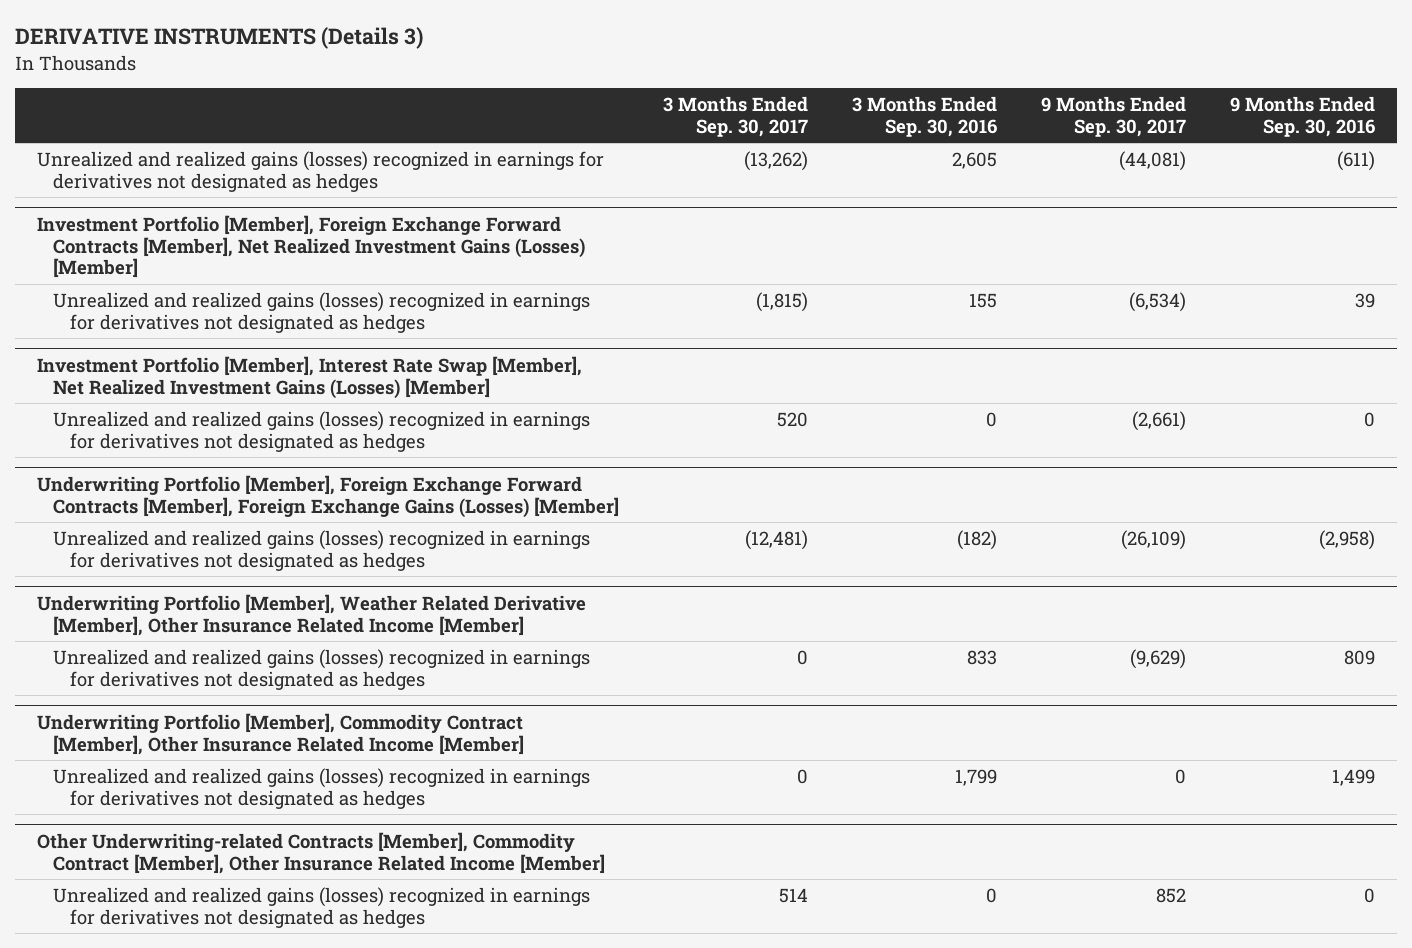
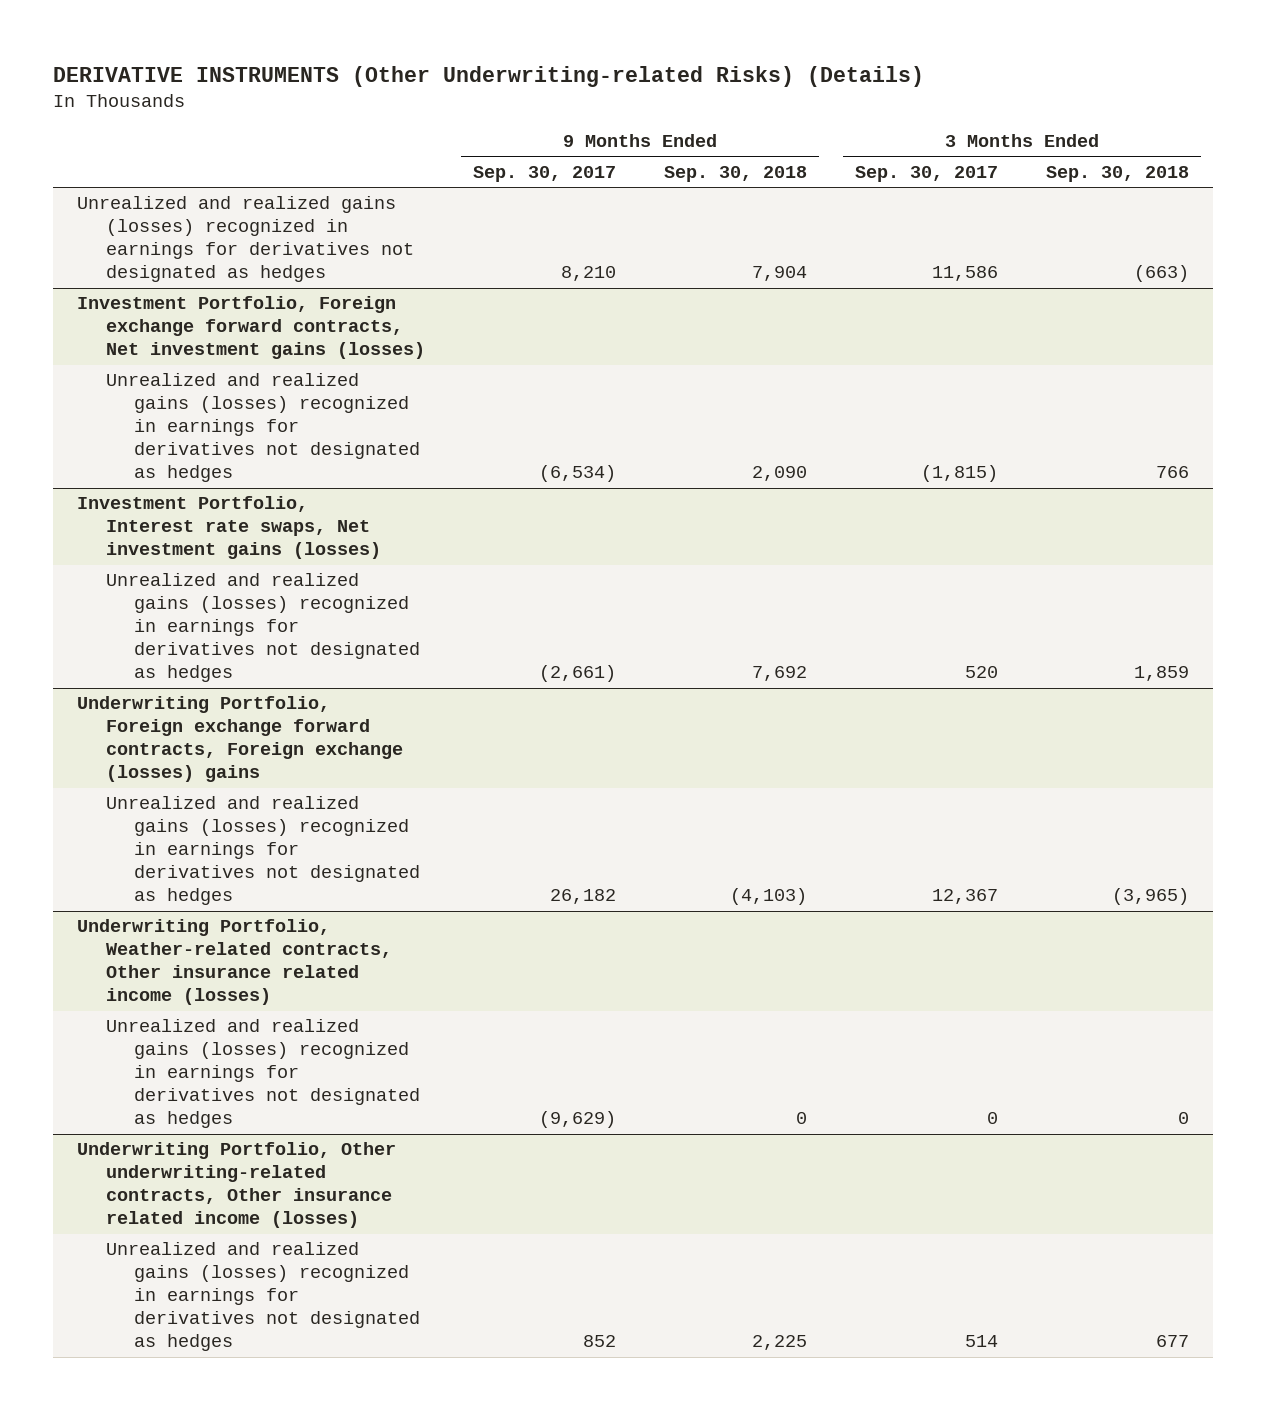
- DERIVATIVE INSTRUMENTS (Details 3)
+ DERIVATIVE INSTRUMENTS (Other Underwriting-related Risks) (Details)
- | 3 Months Ended Sep. 30, 2017 | 3 Months Ended Sep. 30, 2016 | 9 Months Ended Sep. 30, 2017 | 9 Months Ended Sep. 30, 2016
+ | 9 Months Ended Sep. 30, 2017 | 9 Months Ended Sep. 30, 2018 | 3 Months Ended Sep. 30, 2017 | 3 Months Ended Sep. 30, 2018
- Unrealized and realized gains (losses) recognized in earnings for derivatives not designated as hedges | (13,262) | 2,605 | (44,081) | (611)
- Investment Portfolio [Member], Foreign Exchange Forward Contracts [Member], Net Realized Investment Gains (Losses) [Member]
+ Unrealized and realized gains (losses) recognized in earnings for derivatives not designated as hedges | 8,210 | 7,904 | 11,586 | (663)
+ Investment Portfolio, Foreign exchange forward contracts, Net investment gains (losses)
- Investment Portfolio [Member], Interest Rate Swap [Member], Net Realized Investment Gains (Losses) [Member]
+ Investment Portfolio, Interest rate swaps, Net investment gains (losses)
- Underwriting Portfolio [Member], Foreign Exchange Forward Contracts [Member], Foreign Exchange Gains (Losses) [Member]
- Unrealized and realized gains (losses) recognized in earnings for derivatives not designated as hedges | (12,481) | (182) | (26,109) | (2,958)
- Underwriting Portfolio [Member], Weather Related Derivative [Member], Other Insurance Related Income [Member]
+ Underwriting Portfolio, Foreign exchange forward contracts, Foreign exchange (losses) gains
+ Unrealized and realized gains (losses) recognized in earnings for derivatives not designated as hedges | 26,182 | (4,103) | 12,367 | (3,965)
+ Underwriting Portfolio, Weather-related contracts, Other insurance related income (losses)
- Underwriting Portfolio [Member], Commodity Contract [Member], Other Insurance Related Income [Member]
- Unrealized and realized gains (losses) recognized in earnings for derivatives not designated as hedges | 0 | 1,799 | 0 | 1,499
- Other Underwriting-related Contracts [Member], Commodity Contract [Member], Other Insurance Related Income [Member]
+ Underwriting Portfolio, Other underwriting-related contracts, Other insurance related income (losses)

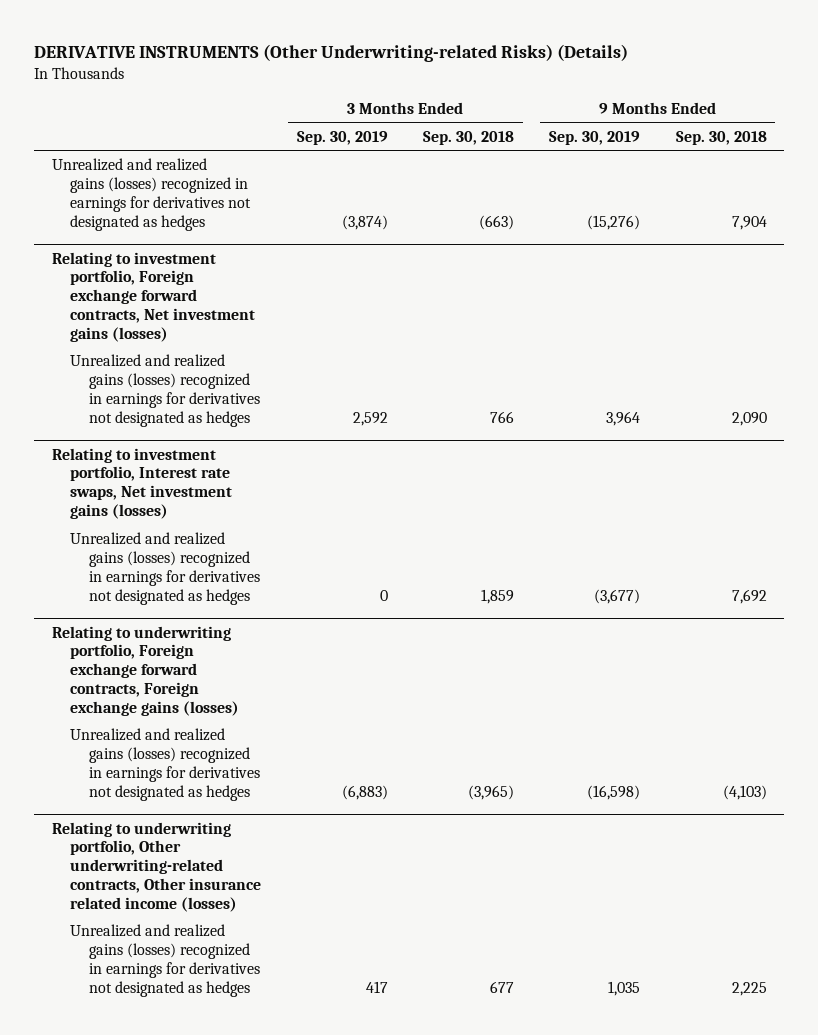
- | 9 Months Ended Sep. 30, 2017 | 9 Months Ended Sep. 30, 2018 | 3 Months Ended Sep. 30, 2017 | 3 Months Ended Sep. 30, 2018
+ | 3 Months Ended Sep. 30, 2019 | 3 Months Ended Sep. 30, 2018 | 9 Months Ended Sep. 30, 2019 | 9 Months Ended Sep. 30, 2018
- Investment Portfolio, Foreign exchange forward contracts, Net investment gains (losses)
+ Relating to investment portfolio, Foreign exchange forward contracts, Net investment gains (losses)
- Investment Portfolio, Interest rate swaps, Net investment gains (losses)
+ Relating to investment portfolio, Interest rate swaps, Net investment gains (losses)
- Underwriting Portfolio, Foreign exchange forward contracts, Foreign exchange (losses) gains
+ Relating to underwriting portfolio, Foreign exchange forward contracts, Foreign exchange gains (losses)
- Underwriting Portfolio, Weather-related contracts, Other insurance related income (losses)
- Unrealized and realized gains (losses) recognized in earnings for derivatives not designated as hedges | (9,629) | 0 | 0 | 0
- Underwriting Portfolio, Other underwriting-related contracts, Other insurance related income (losses)
+ Relating to underwriting portfolio, Other underwriting-related contracts, Other insurance related income (losses)

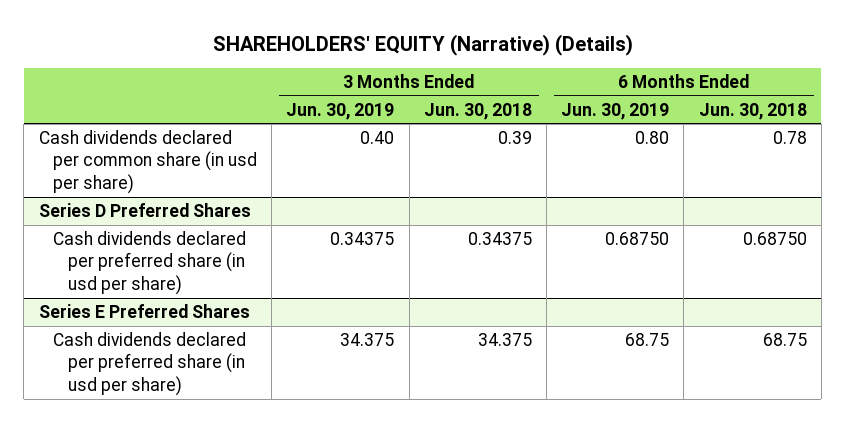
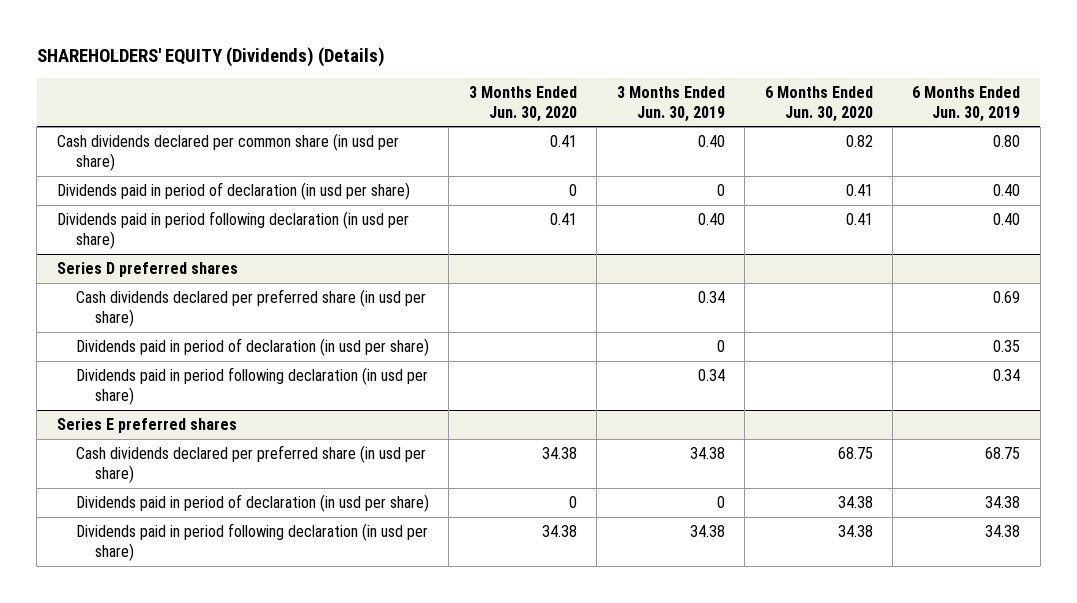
- SHAREHOLDERS' EQUITY (Narrative) (Details)
+ SHAREHOLDERS' EQUITY (Dividends) (Details)
- | 3 Months Ended Jun. 30, 2019 | 3 Months Ended Jun. 30, 2018 | 6 Months Ended Jun. 30, 2019 | 6 Months Ended Jun. 30, 2018
+ | 3 Months Ended Jun. 30, 2020 | 3 Months Ended Jun. 30, 2019 | 6 Months Ended Jun. 30, 2020 | 6 Months Ended Jun. 30, 2019
- Series D Preferred Shares
- Cash dividends declared per preferred share (in usd per share) | 0.34375 | 0.34375 | 0.68750 | 0.68750
- Series E Preferred Shares
- Cash dividends declared per preferred share (in usd per share) | 34.375 | 34.375 | 68.75 | 68.75
+ Dividends paid in period of declaration (in usd per share) | 0 | 0 | 0.41 | 0.40
+ Dividends paid in period following declaration (in usd per share) | 0.41 | 0.40 | 0.41 | 0.40
+ Series D preferred shares
+ Cash dividends declared per preferred share (in usd per share) | | 0.34 | | 0.69
+ Dividends paid in period of declaration (in usd per share) | | 0 | | 0.35
+ Dividends paid in period following declaration (in usd per share) | | 0.34 | | 0.34
+ Series E preferred shares
+ Cash dividends declared per preferred share (in usd per share) | 34.38 | 34.38 | 68.75 | 68.75
+ Dividends paid in period of declaration (in usd per share) | 0 | 0 | 34.38 | 34.38
+ Dividends paid in period following declaration (in usd per share) | 34.38 | 34.38 | 34.38 | 34.38

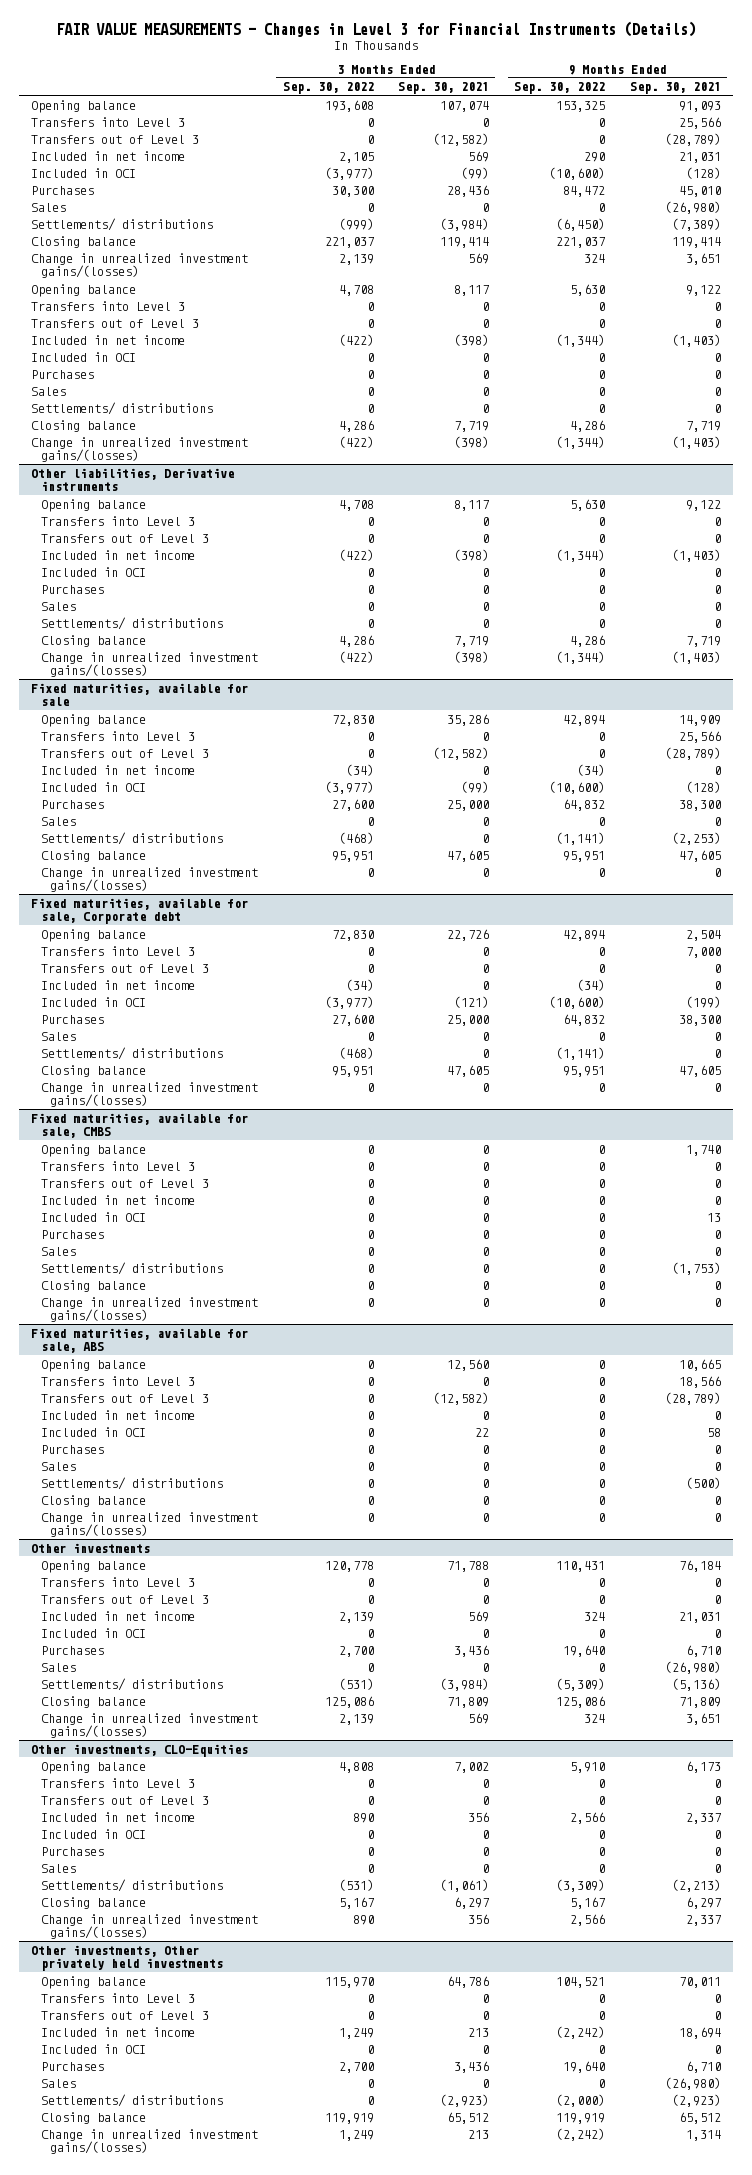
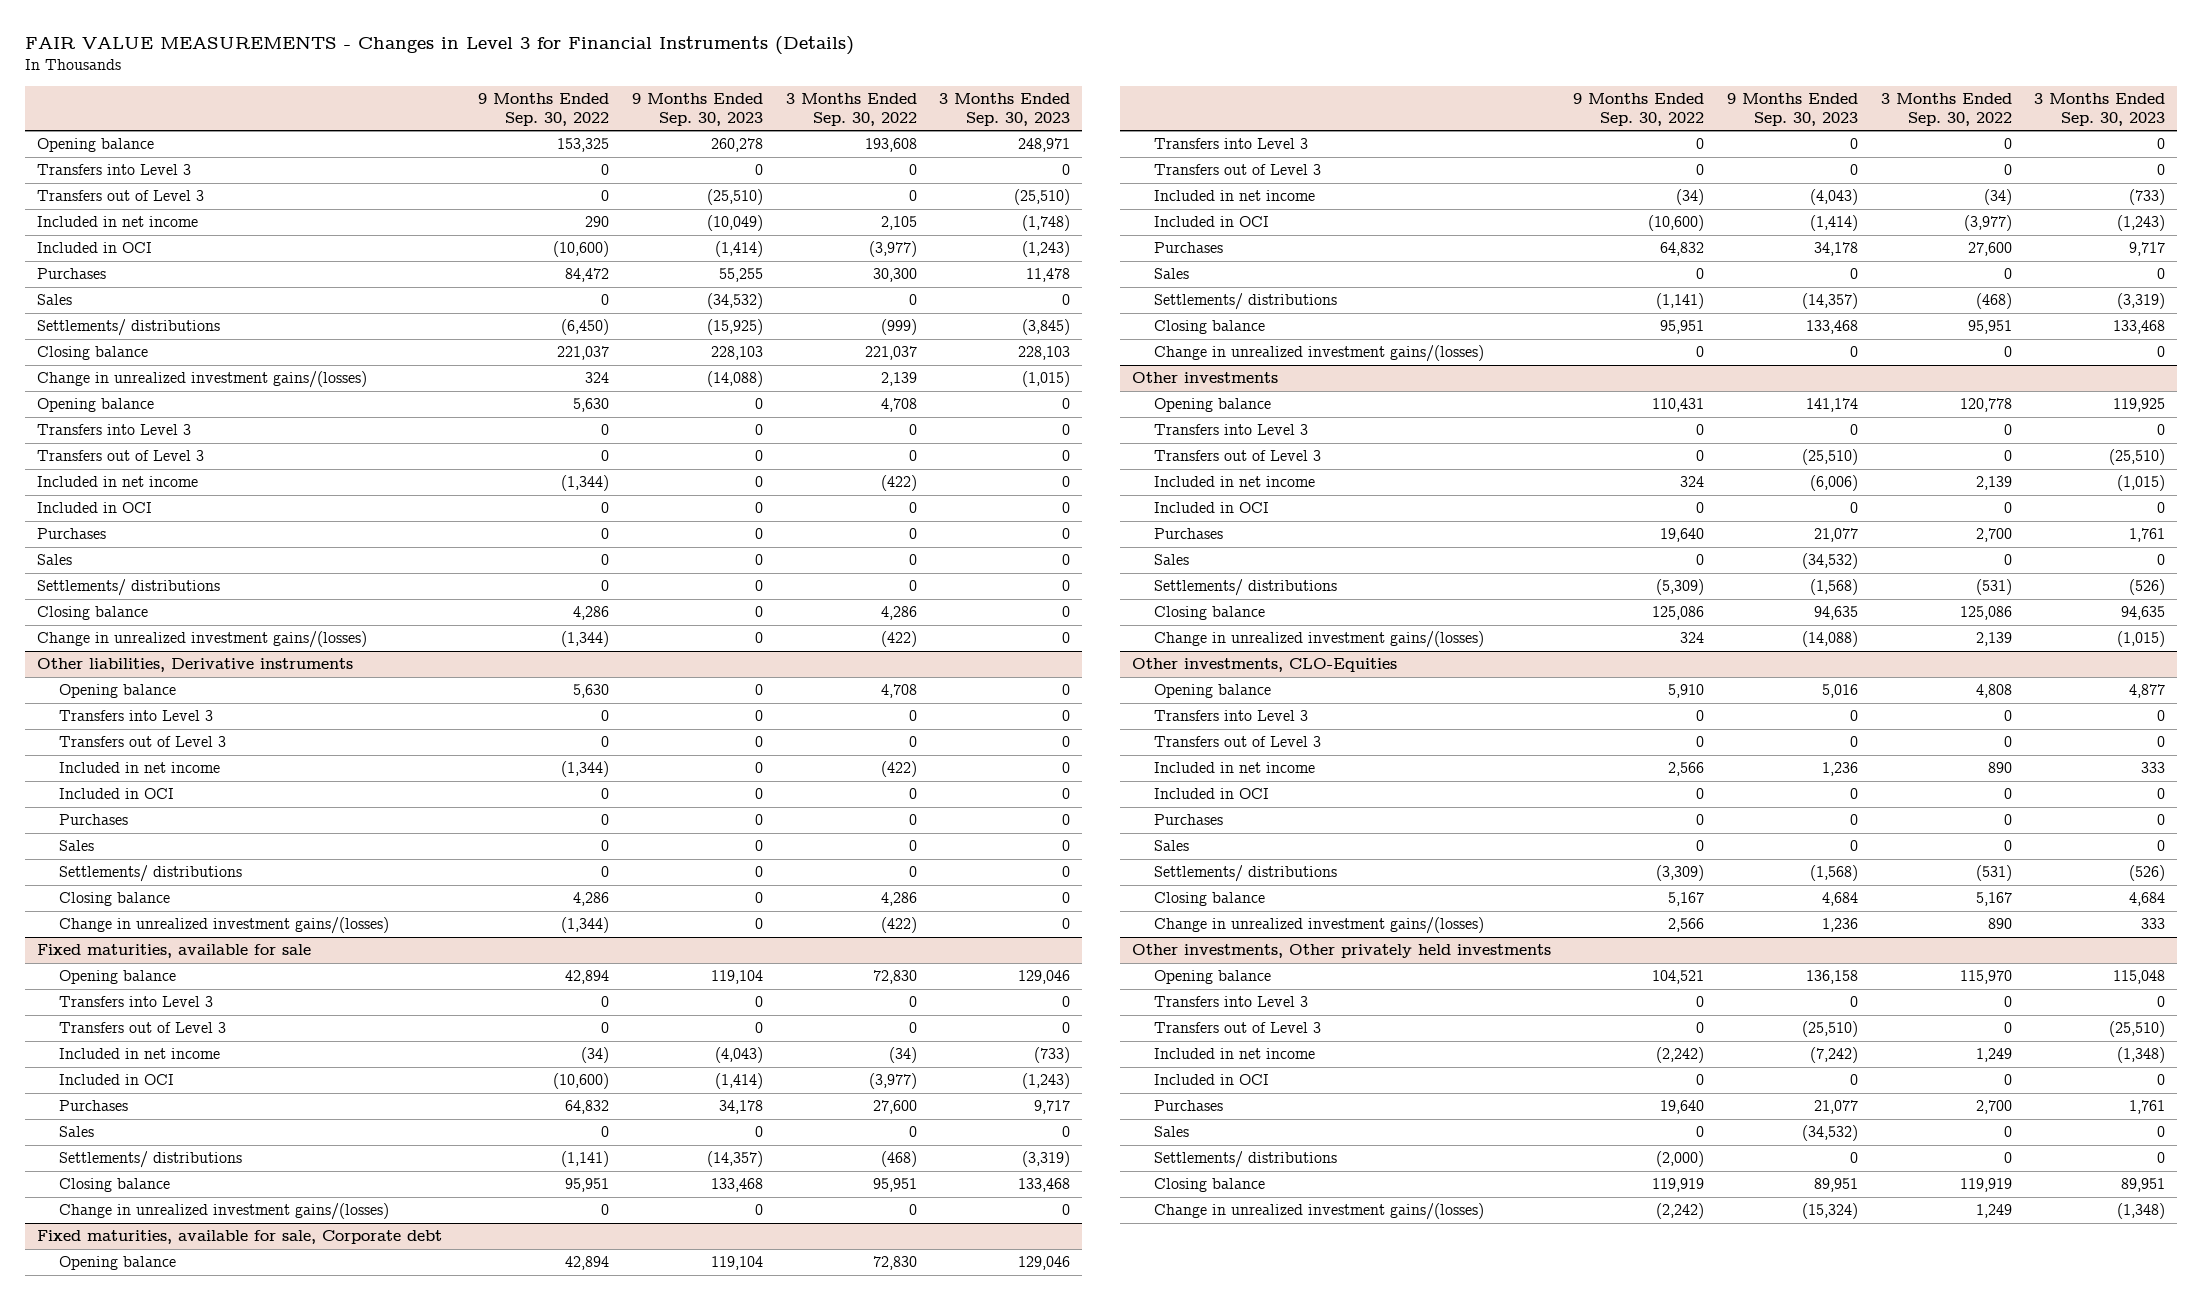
- | 3 Months Ended Sep. 30, 2022 | 3 Months Ended Sep. 30, 2021 | 9 Months Ended Sep. 30, 2022 | 9 Months Ended Sep. 30, 2021
+ | 9 Months Ended Sep. 30, 2022 | 9 Months Ended Sep. 30, 2023 | 3 Months Ended Sep. 30, 2022 | 3 Months Ended Sep. 30, 2023
- Fixed maturities, available for sale, CMBS
- Opening balance | 0 | 0 | 0 | 1,740
- Transfers into Level 3 | 0 | 0 | 0 | 0
- Transfers out of Level 3 | 0 | 0 | 0 | 0
- Included in net income | 0 | 0 | 0 | 0
- Included in OCI | 0 | 0 | 0 | 13
- Purchases | 0 | 0 | 0 | 0
- Sales | 0 | 0 | 0 | 0
- Settlements/ distributions | 0 | 0 | 0 | (1,753)
- Closing balance | 0 | 0 | 0 | 0
- Change in unrealized investment gains/(losses) | 0 | 0 | 0 | 0
- Fixed maturities, available for sale, ABS
- Opening balance | 0 | 12,560 | 0 | 10,665
- Transfers into Level 3 | 0 | 0 | 0 | 18,566
- Transfers out of Level 3 | 0 | (12,582) | 0 | (28,789)
- Included in net income | 0 | 0 | 0 | 0
- Included in OCI | 0 | 22 | 0 | 58
- Purchases | 0 | 0 | 0 | 0
- Sales | 0 | 0 | 0 | 0
- Settlements/ distributions | 0 | 0 | 0 | (500)
- Closing balance | 0 | 0 | 0 | 0
- Change in unrealized investment gains/(losses) | 0 | 0 | 0 | 0

